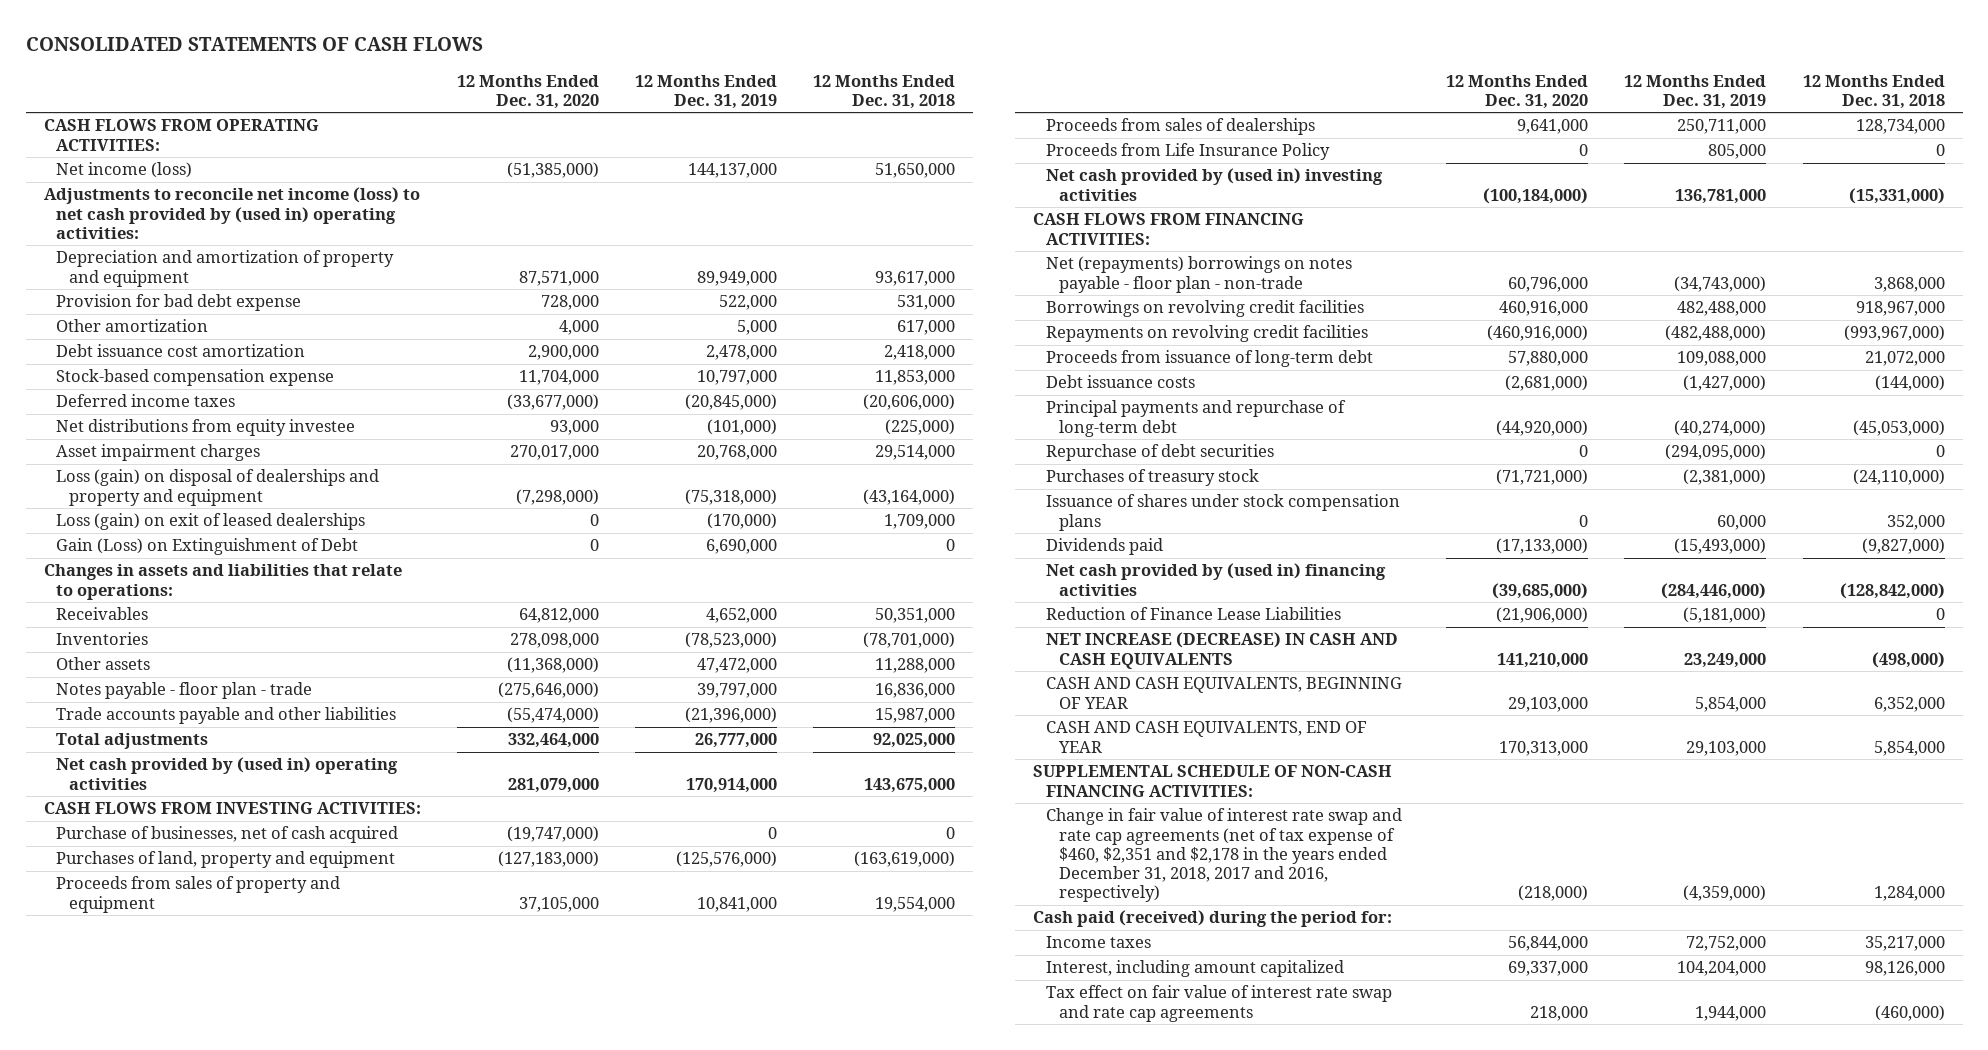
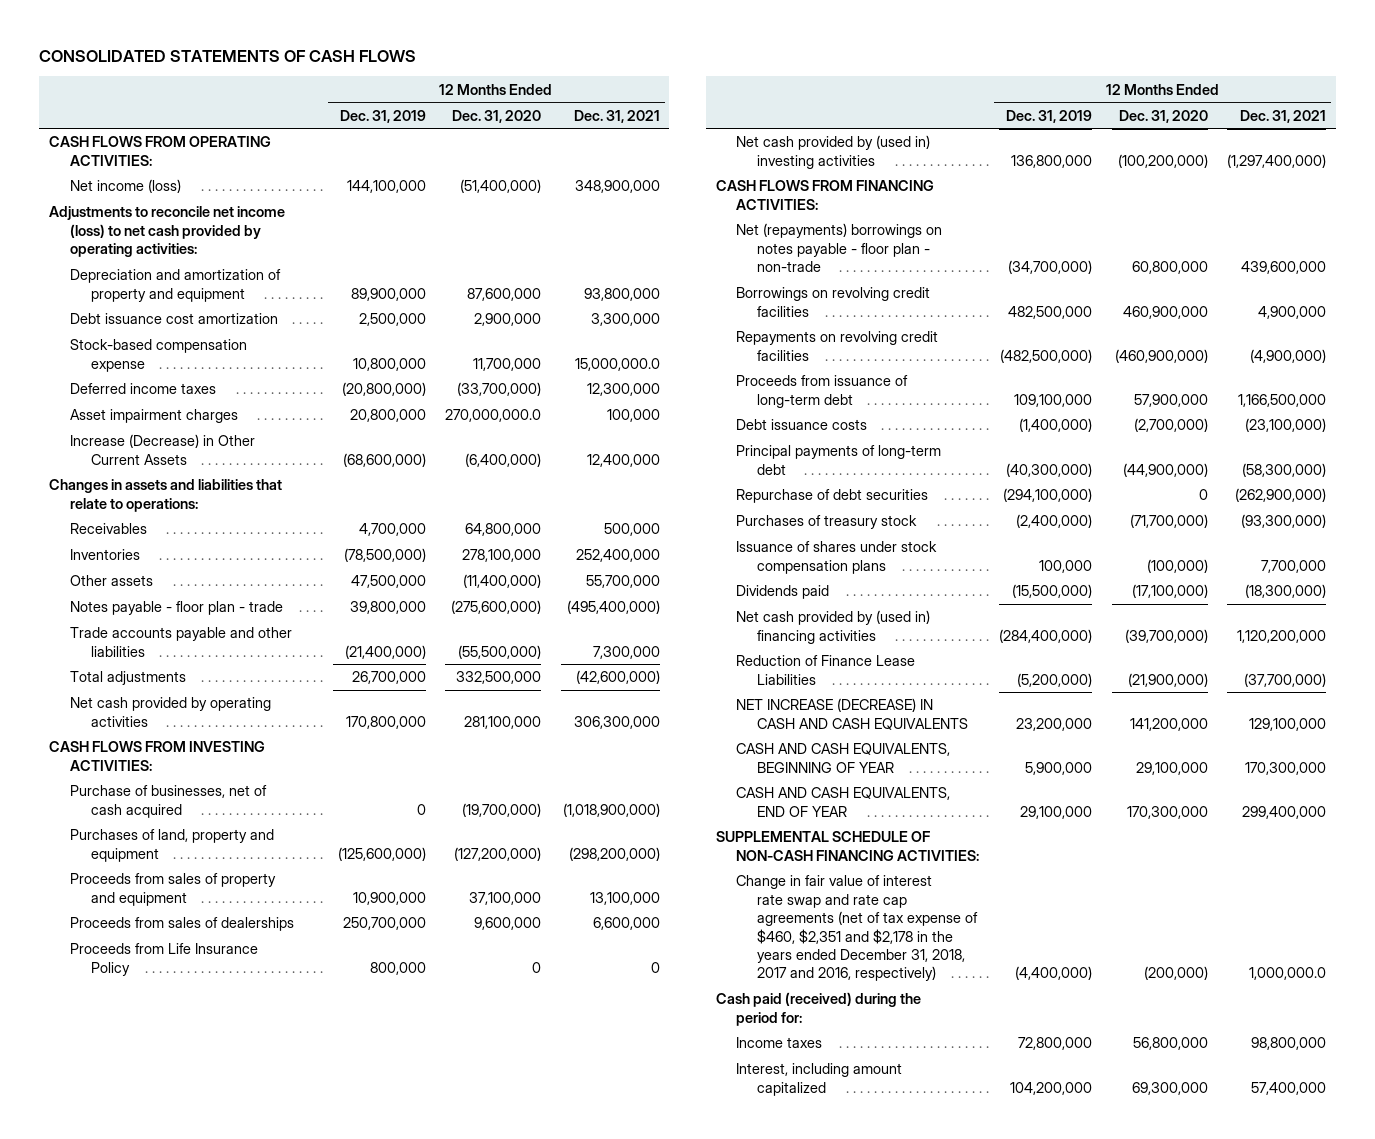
- | 12 Months Ended Dec. 31, 2020 | 12 Months Ended Dec. 31, 2019 | 12 Months Ended Dec. 31, 2018
+ | 12 Months Ended Dec. 31, 2019 | 12 Months Ended Dec. 31, 2020 | 12 Months Ended Dec. 31, 2021
- Net income (loss) | (51,385,000) | 144,137,000 | 51,650,000
- Adjustments to reconcile net income (loss) to net cash provided by (used in) operating activities:
- Depreciation and amortization of property and equipment | 87,571,000 | 89,949,000 | 93,617,000
- Provision for bad debt expense | 728,000 | 522,000 | 531,000
- Other amortization | 4,000 | 5,000 | 617,000
- Debt issuance cost amortization | 2,900,000 | 2,478,000 | 2,418,000
- Stock-based compensation expense | 11,704,000 | 10,797,000 | 11,853,000
- Deferred income taxes | (33,677,000) | (20,845,000) | (20,606,000)
- Net distributions from equity investee | 93,000 | (101,000) | (225,000)
- Asset impairment charges | 270,017,000 | 20,768,000 | 29,514,000
- Loss (gain) on disposal of dealerships and property and equipment | (7,298,000) | (75,318,000) | (43,164,000)
- Loss (gain) on exit of leased dealerships | 0 | (170,000) | 1,709,000
- Gain (Loss) on Extinguishment of Debt | 0 | 6,690,000 | 0
+ Net income (loss) | 144,100,000 | (51,400,000) | 348,900,000
+ Adjustments to reconcile net income (loss) to net cash provided by operating activities:
+ Depreciation and amortization of property and equipment | 89,900,000 | 87,600,000 | 93,800,000
+ Debt issuance cost amortization | 2,500,000 | 2,900,000 | 3,300,000
+ Stock-based compensation expense | 10,800,000 | 11,700,000 | 15,000,000.0
+ Deferred income taxes | (20,800,000) | (33,700,000) | 12,300,000
+ Asset impairment charges | 20,800,000 | 270,000,000.0 | 100,000
+ Increase (Decrease) in Other Current Assets | (68,600,000) | (6,400,000) | 12,400,000
- Receivables | 64,812,000 | 4,652,000 | 50,351,000
- Inventories | 278,098,000 | (78,523,000) | (78,701,000)
- Other assets | (11,368,000) | 47,472,000 | 11,288,000
- Notes payable - floor plan - trade | (275,646,000) | 39,797,000 | 16,836,000
- Trade accounts payable and other liabilities | (55,474,000) | (21,396,000) | 15,987,000
- Total adjustments | 332,464,000 | 26,777,000 | 92,025,000
- Net cash provided by (used in) operating activities | 281,079,000 | 170,914,000 | 143,675,000
+ Receivables | 4,700,000 | 64,800,000 | 500,000
+ Inventories | (78,500,000) | 278,100,000 | 252,400,000
+ Other assets | 47,500,000 | (11,400,000) | 55,700,000
+ Notes payable - floor plan - trade | 39,800,000 | (275,600,000) | (495,400,000)
+ Trade accounts payable and other liabilities | (21,400,000) | (55,500,000) | 7,300,000
+ Total adjustments | 26,700,000 | 332,500,000 | (42,600,000)
+ Net cash provided by operating activities | 170,800,000 | 281,100,000 | 306,300,000
- Purchase of businesses, net of cash acquired | (19,747,000) | 0 | 0
- Purchases of land, property and equipment | (127,183,000) | (125,576,000) | (163,619,000)
- Proceeds from sales of property and equipment | 37,105,000 | 10,841,000 | 19,554,000
- Proceeds from sales of dealerships | 9,641,000 | 250,711,000 | 128,734,000
- Proceeds from Life Insurance Policy | 0 | 805,000 | 0
- Net cash provided by (used in) investing activities | (100,184,000) | 136,781,000 | (15,331,000)
+ Purchase of businesses, net of cash acquired | 0 | (19,700,000) | (1,018,900,000)
+ Purchases of land, property and equipment | (125,600,000) | (127,200,000) | (298,200,000)
+ Proceeds from sales of property and equipment | 10,900,000 | 37,100,000 | 13,100,000
+ Proceeds from sales of dealerships | 250,700,000 | 9,600,000 | 6,600,000
+ Proceeds from Life Insurance Policy | 800,000 | 0 | 0
+ Net cash provided by (used in) investing activities | 136,800,000 | (100,200,000) | (1,297,400,000)
- Net (repayments) borrowings on notes payable - floor plan - non-trade | 60,796,000 | (34,743,000) | 3,868,000
- Borrowings on revolving credit facilities | 460,916,000 | 482,488,000 | 918,967,000
- Repayments on revolving credit facilities | (460,916,000) | (482,488,000) | (993,967,000)
- Proceeds from issuance of long-term debt | 57,880,000 | 109,088,000 | 21,072,000
- Debt issuance costs | (2,681,000) | (1,427,000) | (144,000)
- Principal payments and repurchase of long-term debt | (44,920,000) | (40,274,000) | (45,053,000)
- Repurchase of debt securities | 0 | (294,095,000) | 0
- Purchases of treasury stock | (71,721,000) | (2,381,000) | (24,110,000)
- Issuance of shares under stock compensation plans | 0 | 60,000 | 352,000
- Dividends paid | (17,133,000) | (15,493,000) | (9,827,000)
- Net cash provided by (used in) financing activities | (39,685,000) | (284,446,000) | (128,842,000)
- Reduction of Finance Lease Liabilities | (21,906,000) | (5,181,000) | 0
- NET INCREASE (DECREASE) IN CASH AND CASH EQUIVALENTS | 141,210,000 | 23,249,000 | (498,000)
- CASH AND CASH EQUIVALENTS, BEGINNING OF YEAR | 29,103,000 | 5,854,000 | 6,352,000
- CASH AND CASH EQUIVALENTS, END OF YEAR | 170,313,000 | 29,103,000 | 5,854,000
+ Net (repayments) borrowings on notes payable - floor plan - non-trade | (34,700,000) | 60,800,000 | 439,600,000
+ Borrowings on revolving credit facilities | 482,500,000 | 460,900,000 | 4,900,000
+ Repayments on revolving credit facilities | (482,500,000) | (460,900,000) | (4,900,000)
+ Proceeds from issuance of long-term debt | 109,100,000 | 57,900,000 | 1,166,500,000
+ Debt issuance costs | (1,400,000) | (2,700,000) | (23,100,000)
+ Principal payments of long-term debt | (40,300,000) | (44,900,000) | (58,300,000)
+ Repurchase of debt securities | (294,100,000) | 0 | (262,900,000)
+ Purchases of treasury stock | (2,400,000) | (71,700,000) | (93,300,000)
+ Issuance of shares under stock compensation plans | 100,000 | (100,000) | 7,700,000
+ Dividends paid | (15,500,000) | (17,100,000) | (18,300,000)
+ Net cash provided by (used in) financing activities | (284,400,000) | (39,700,000) | 1,120,200,000
+ Reduction of Finance Lease Liabilities | (5,200,000) | (21,900,000) | (37,700,000)
+ NET INCREASE (DECREASE) IN CASH AND CASH EQUIVALENTS | 23,200,000 | 141,200,000 | 129,100,000
+ CASH AND CASH EQUIVALENTS, BEGINNING OF YEAR | 5,900,000 | 29,100,000 | 170,300,000
+ CASH AND CASH EQUIVALENTS, END OF YEAR | 29,100,000 | 170,300,000 | 299,400,000
- Change in fair value of interest rate swap and rate cap agreements (net of tax expense of $460, $2,351 and $2,178 in the years ended December 31, 2018, 2017 and 2016, respectively) | (218,000) | (4,359,000) | 1,284,000
+ Change in fair value of interest rate swap and rate cap agreements (net of tax expense of $460, $2,351 and $2,178 in the years ended December 31, 2018, 2017 and 2016, respectively) | (4,400,000) | (200,000) | 1,000,000.0
- Income taxes | 56,844,000 | 72,752,000 | 35,217,000
- Interest, including amount capitalized | 69,337,000 | 104,204,000 | 98,126,000
- Tax effect on fair value of interest rate swap and rate cap agreements | 218,000 | 1,944,000 | (460,000)
+ Income taxes | 72,800,000 | 56,800,000 | 98,800,000
+ Interest, including amount capitalized | 104,200,000 | 69,300,000 | 57,400,000

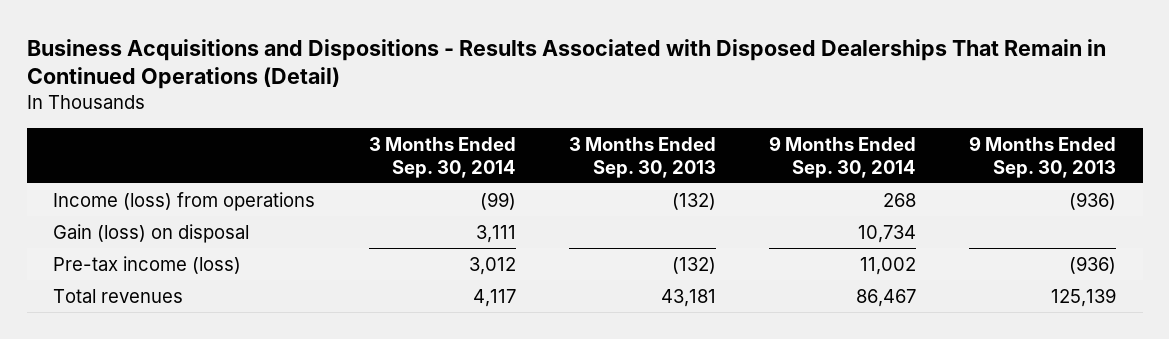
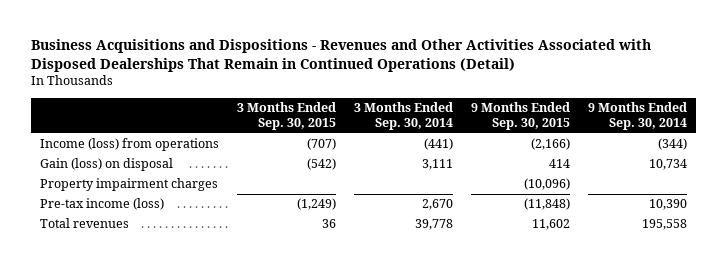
- Business Acquisitions and Dispositions - Results Associated with Disposed Dealerships That Remain in Continued Operations (Detail)
+ Business Acquisitions and Dispositions - Revenues and Other Activities Associated with Disposed Dealerships That Remain in Continued Operations (Detail)
- | 3 Months Ended Sep. 30, 2014 | 3 Months Ended Sep. 30, 2013 | 9 Months Ended Sep. 30, 2014 | 9 Months Ended Sep. 30, 2013
+ | 3 Months Ended Sep. 30, 2015 | 3 Months Ended Sep. 30, 2014 | 9 Months Ended Sep. 30, 2015 | 9 Months Ended Sep. 30, 2014
- Income (loss) from operations | (99) | (132) | 268 | (936)
+ Income (loss) from operations | (707) | (441) | (2,166) | (344)
- Pre-tax income (loss) | 3,012 | (132) | 11,002 | (936)
- Total revenues | 4,117 | 43,181 | 86,467 | 125,139
+ Property impairment charges | | | (10,096) |
+ Pre-tax income (loss) | (1,249) | 2,670 | (11,848) | 10,390
+ Total revenues | 36 | 39,778 | 11,602 | 195,558

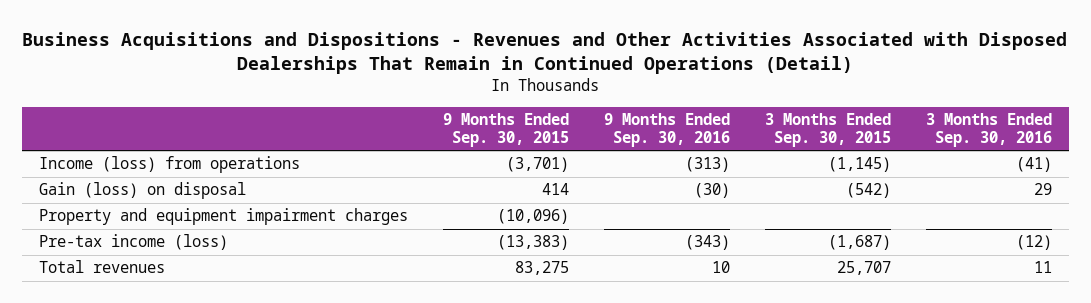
- | 3 Months Ended Sep. 30, 2015 | 3 Months Ended Sep. 30, 2014 | 9 Months Ended Sep. 30, 2015 | 9 Months Ended Sep. 30, 2014
+ | 9 Months Ended Sep. 30, 2015 | 9 Months Ended Sep. 30, 2016 | 3 Months Ended Sep. 30, 2015 | 3 Months Ended Sep. 30, 2016
- Income (loss) from operations | (707) | (441) | (2,166) | (344)
+ Income (loss) from operations | (3,701) | (313) | (1,145) | (41)
- Property impairment charges | | | (10,096) |
- Pre-tax income (loss) | (1,249) | 2,670 | (11,848) | 10,390
- Total revenues | 36 | 39,778 | 11,602 | 195,558
+ Property and equipment impairment charges | (10,096) | | |
+ Pre-tax income (loss) | (13,383) | (343) | (1,687) | (12)
+ Total revenues | 83,275 | 10 | 25,707 | 11

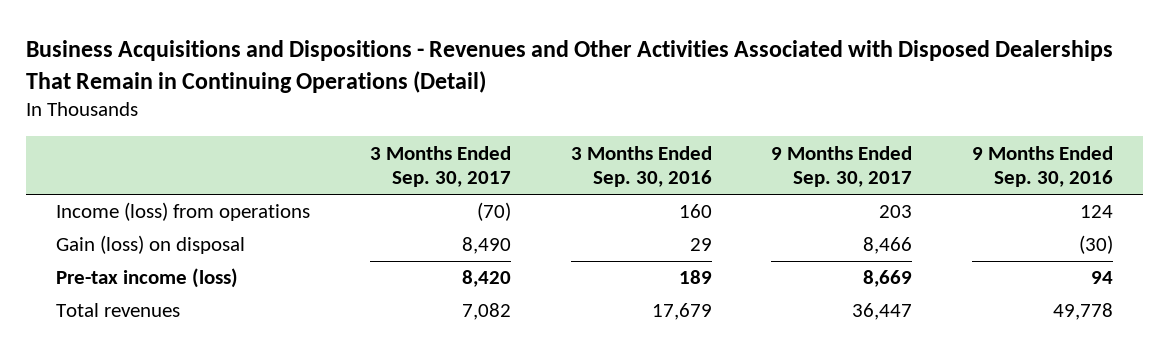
- Business Acquisitions and Dispositions - Revenues and Other Activities Associated with Disposed Dealerships That Remain in Continued Operations (Detail)
+ Business Acquisitions and Dispositions - Revenues and Other Activities Associated with Disposed Dealerships That Remain in Continuing Operations (Detail)
- | 9 Months Ended Sep. 30, 2015 | 9 Months Ended Sep. 30, 2016 | 3 Months Ended Sep. 30, 2015 | 3 Months Ended Sep. 30, 2016
+ | 3 Months Ended Sep. 30, 2017 | 3 Months Ended Sep. 30, 2016 | 9 Months Ended Sep. 30, 2017 | 9 Months Ended Sep. 30, 2016
- Income (loss) from operations | (3,701) | (313) | (1,145) | (41)
+ Income (loss) from operations | (70) | 160 | 203 | 124
- Property and equipment impairment charges | (10,096) | | |
- Pre-tax income (loss) | (13,383) | (343) | (1,687) | (12)
- Total revenues | 83,275 | 10 | 25,707 | 11
+ Pre-tax income (loss) | 8,420 | 189 | 8,669 | 94
+ Total revenues | 7,082 | 17,679 | 36,447 | 49,778

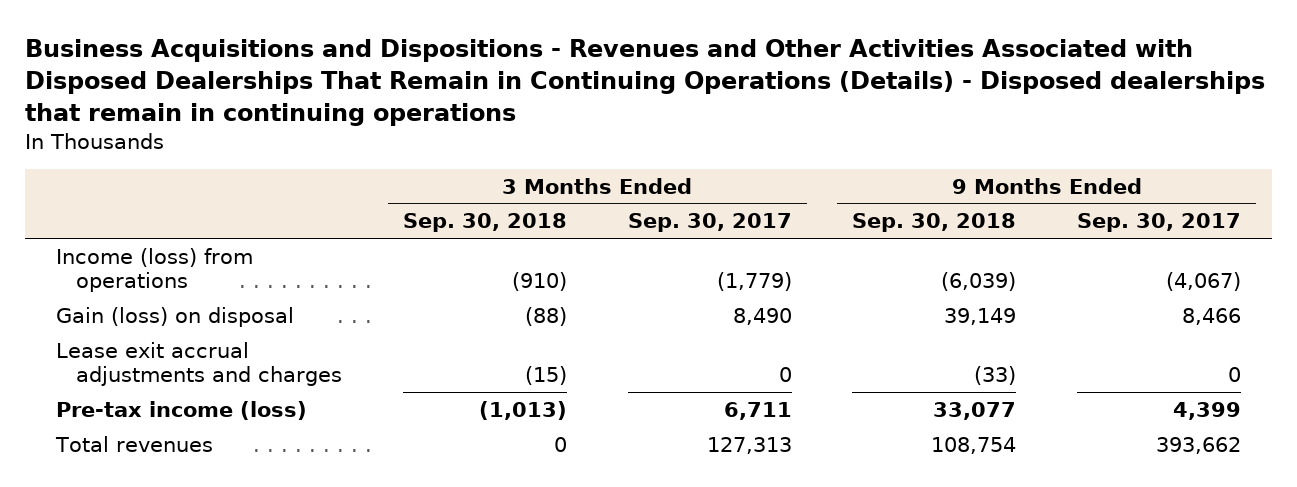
- Business Acquisitions and Dispositions - Revenues and Other Activities Associated with Disposed Dealerships That Remain in Continuing Operations (Detail)
+ Business Acquisitions and Dispositions - Revenues and Other Activities Associated with Disposed Dealerships That Remain in Continuing Operations (Details) - Disposed dealerships that remain in continuing operations
- | 3 Months Ended Sep. 30, 2017 | 3 Months Ended Sep. 30, 2016 | 9 Months Ended Sep. 30, 2017 | 9 Months Ended Sep. 30, 2016
+ | 3 Months Ended Sep. 30, 2018 | 3 Months Ended Sep. 30, 2017 | 9 Months Ended Sep. 30, 2018 | 9 Months Ended Sep. 30, 2017
- Income (loss) from operations | (70) | 160 | 203 | 124
+ Income (loss) from operations | (910) | (1,779) | (6,039) | (4,067)
- Pre-tax income (loss) | 8,420 | 189 | 8,669 | 94
- Total revenues | 7,082 | 17,679 | 36,447 | 49,778
+ Lease exit accrual adjustments and charges | (15) | 0 | (33) | 0
+ Pre-tax income (loss) | (1,013) | 6,711 | 33,077 | 4,399
+ Total revenues | 0 | 127,313 | 108,754 | 393,662

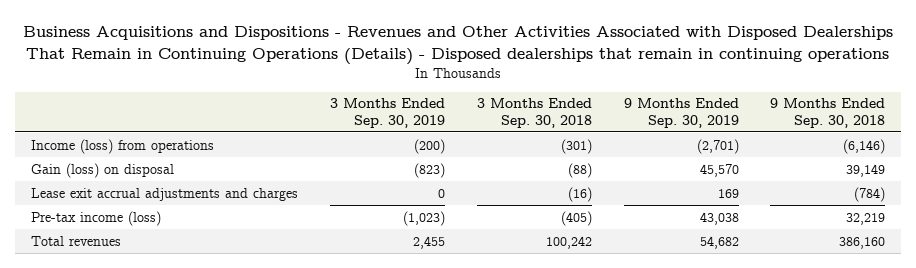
- | 3 Months Ended Sep. 30, 2018 | 3 Months Ended Sep. 30, 2017 | 9 Months Ended Sep. 30, 2018 | 9 Months Ended Sep. 30, 2017
+ | 3 Months Ended Sep. 30, 2019 | 3 Months Ended Sep. 30, 2018 | 9 Months Ended Sep. 30, 2019 | 9 Months Ended Sep. 30, 2018
- Income (loss) from operations | (910) | (1,779) | (6,039) | (4,067)
+ Income (loss) from operations | (200) | (301) | (2,701) | (6,146)
- Lease exit accrual adjustments and charges | (15) | 0 | (33) | 0
- Pre-tax income (loss) | (1,013) | 6,711 | 33,077 | 4,399
- Total revenues | 0 | 127,313 | 108,754 | 393,662
+ Lease exit accrual adjustments and charges | 0 | (16) | 169 | (784)
+ Pre-tax income (loss) | (1,023) | (405) | 43,038 | 32,219
+ Total revenues | 2,455 | 100,242 | 54,682 | 386,160

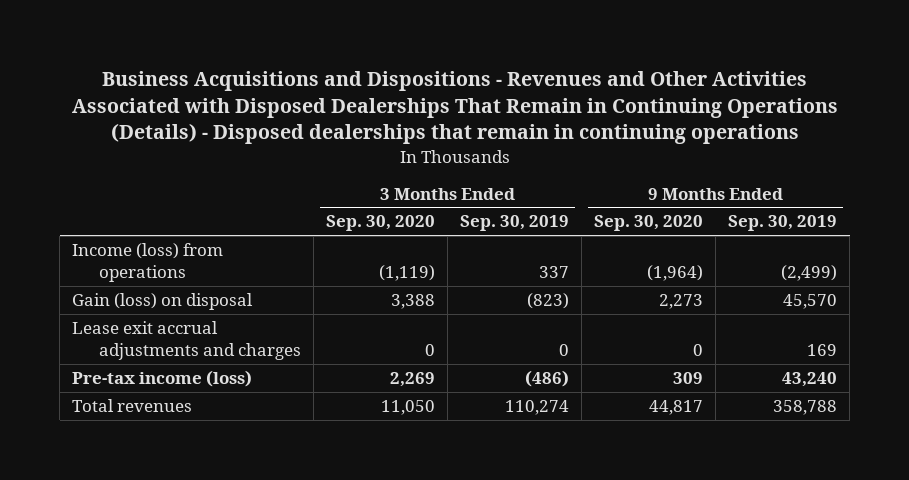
- | 3 Months Ended Sep. 30, 2019 | 3 Months Ended Sep. 30, 2018 | 9 Months Ended Sep. 30, 2019 | 9 Months Ended Sep. 30, 2018
+ | 3 Months Ended Sep. 30, 2020 | 3 Months Ended Sep. 30, 2019 | 9 Months Ended Sep. 30, 2020 | 9 Months Ended Sep. 30, 2019
- Income (loss) from operations | (200) | (301) | (2,701) | (6,146)
+ Income (loss) from operations | (1,119) | 337 | (1,964) | (2,499)
- Pre-tax income (loss) | (1,023) | (405) | 43,038 | 32,219
- Total revenues | 2,455 | 100,242 | 54,682 | 386,160
+ Pre-tax income (loss) | 2,269 | (486) | 309 | 43,240
+ Total revenues | 11,050 | 110,274 | 44,817 | 358,788

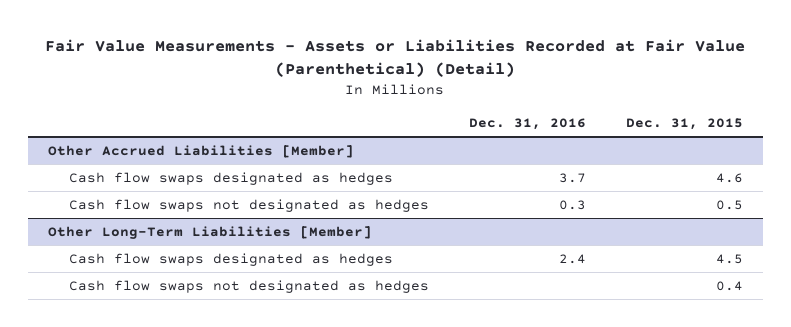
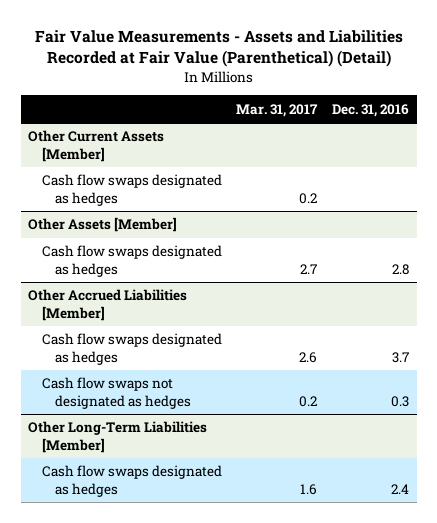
- Fair Value Measurements - Assets or Liabilities Recorded at Fair Value (Parenthetical) (Detail)
+ Fair Value Measurements - Assets and Liabilities Recorded at Fair Value (Parenthetical) (Detail)
- | Dec. 31, 2016 | Dec. 31, 2015
+ | Mar. 31, 2017 | Dec. 31, 2016
+ Other Current Assets [Member]
+ Cash flow swaps designated as hedges | 0.2 |
+ Other Assets [Member]
+ Cash flow swaps designated as hedges | 2.7 | 2.8
@ Other Long-Term Liabilities [Member]
- Cash flow swaps not designated as hedges | | 0.4

